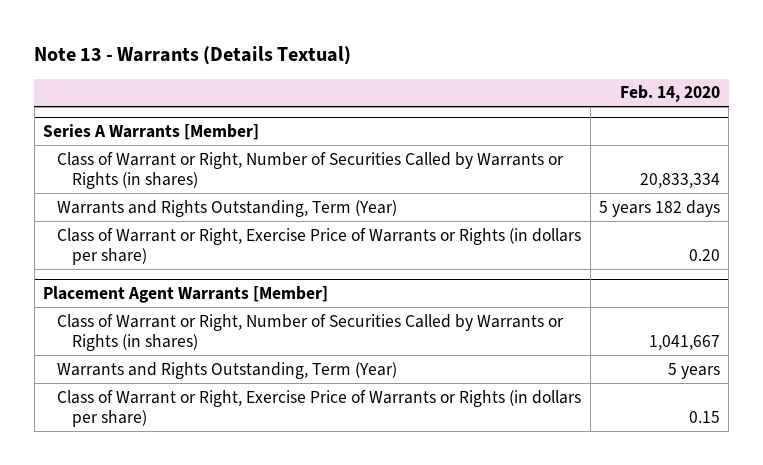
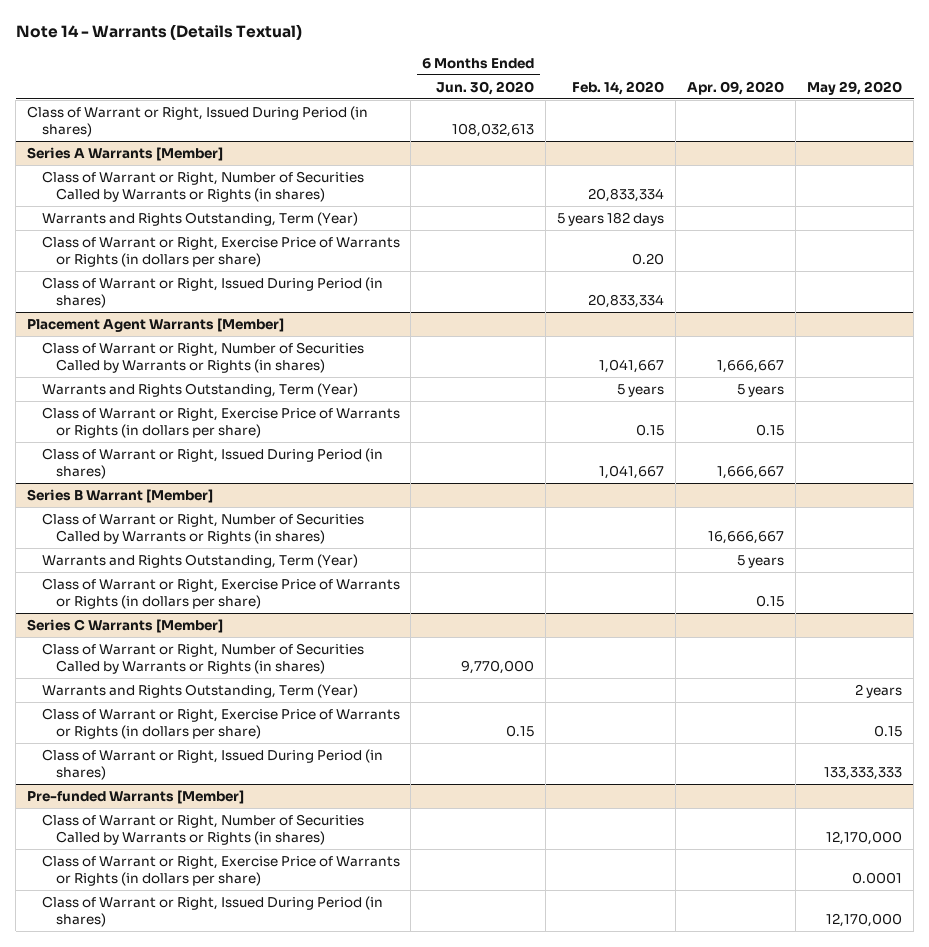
- Note 13 - Warrants (Details Textual)
+ Note 14 - Warrants (Details Textual)
- | Feb. 14, 2020
+ | 6 Months Ended Jun. 30, 2020 | Feb. 14, 2020 | Apr. 09, 2020 | May 29, 2020
+ Class of Warrant or Right, Issued During Period (in shares) | 108,032,613 | | |
@ Series A Warrants [Member]
+ Class of Warrant or Right, Issued During Period (in shares) | | 20,833,334 | |
@ Placement Agent Warrants [Member]
+ Class of Warrant or Right, Issued During Period (in shares) | | 1,041,667 | 1,666,667 |
+ Series B Warrant [Member]
+ Class of Warrant or Right, Number of Securities Called by Warrants or Rights (in shares) | | | 16,666,667 |
+ Warrants and Rights Outstanding, Term (Year) | | | 5 years |
+ Class of Warrant or Right, Exercise Price of Warrants or Rights (in dollars per share) | | | 0.15 |
+ Series C Warrants [Member]
+ Class of Warrant or Right, Number of Securities Called by Warrants or Rights (in shares) | 9,770,000 | | |
+ Warrants and Rights Outstanding, Term (Year) | | | | 2 years
+ Class of Warrant or Right, Exercise Price of Warrants or Rights (in dollars per share) | 0.15 | | | 0.15
+ Class of Warrant or Right, Issued During Period (in shares) | | | | 133,333,333
+ Pre-funded Warrants [Member]
+ Class of Warrant or Right, Number of Securities Called by Warrants or Rights (in shares) | | | | 12,170,000
+ Class of Warrant or Right, Exercise Price of Warrants or Rights (in dollars per share) | | | | 0.0001
+ Class of Warrant or Right, Issued During Period (in shares) | | | | 12,170,000

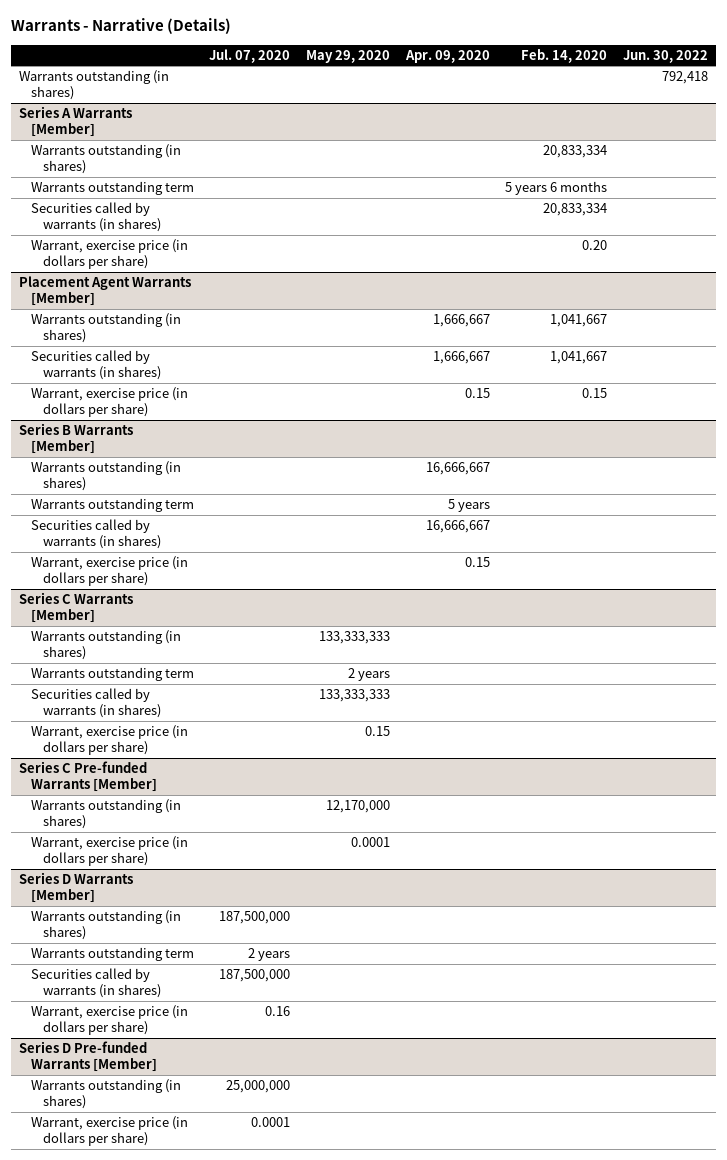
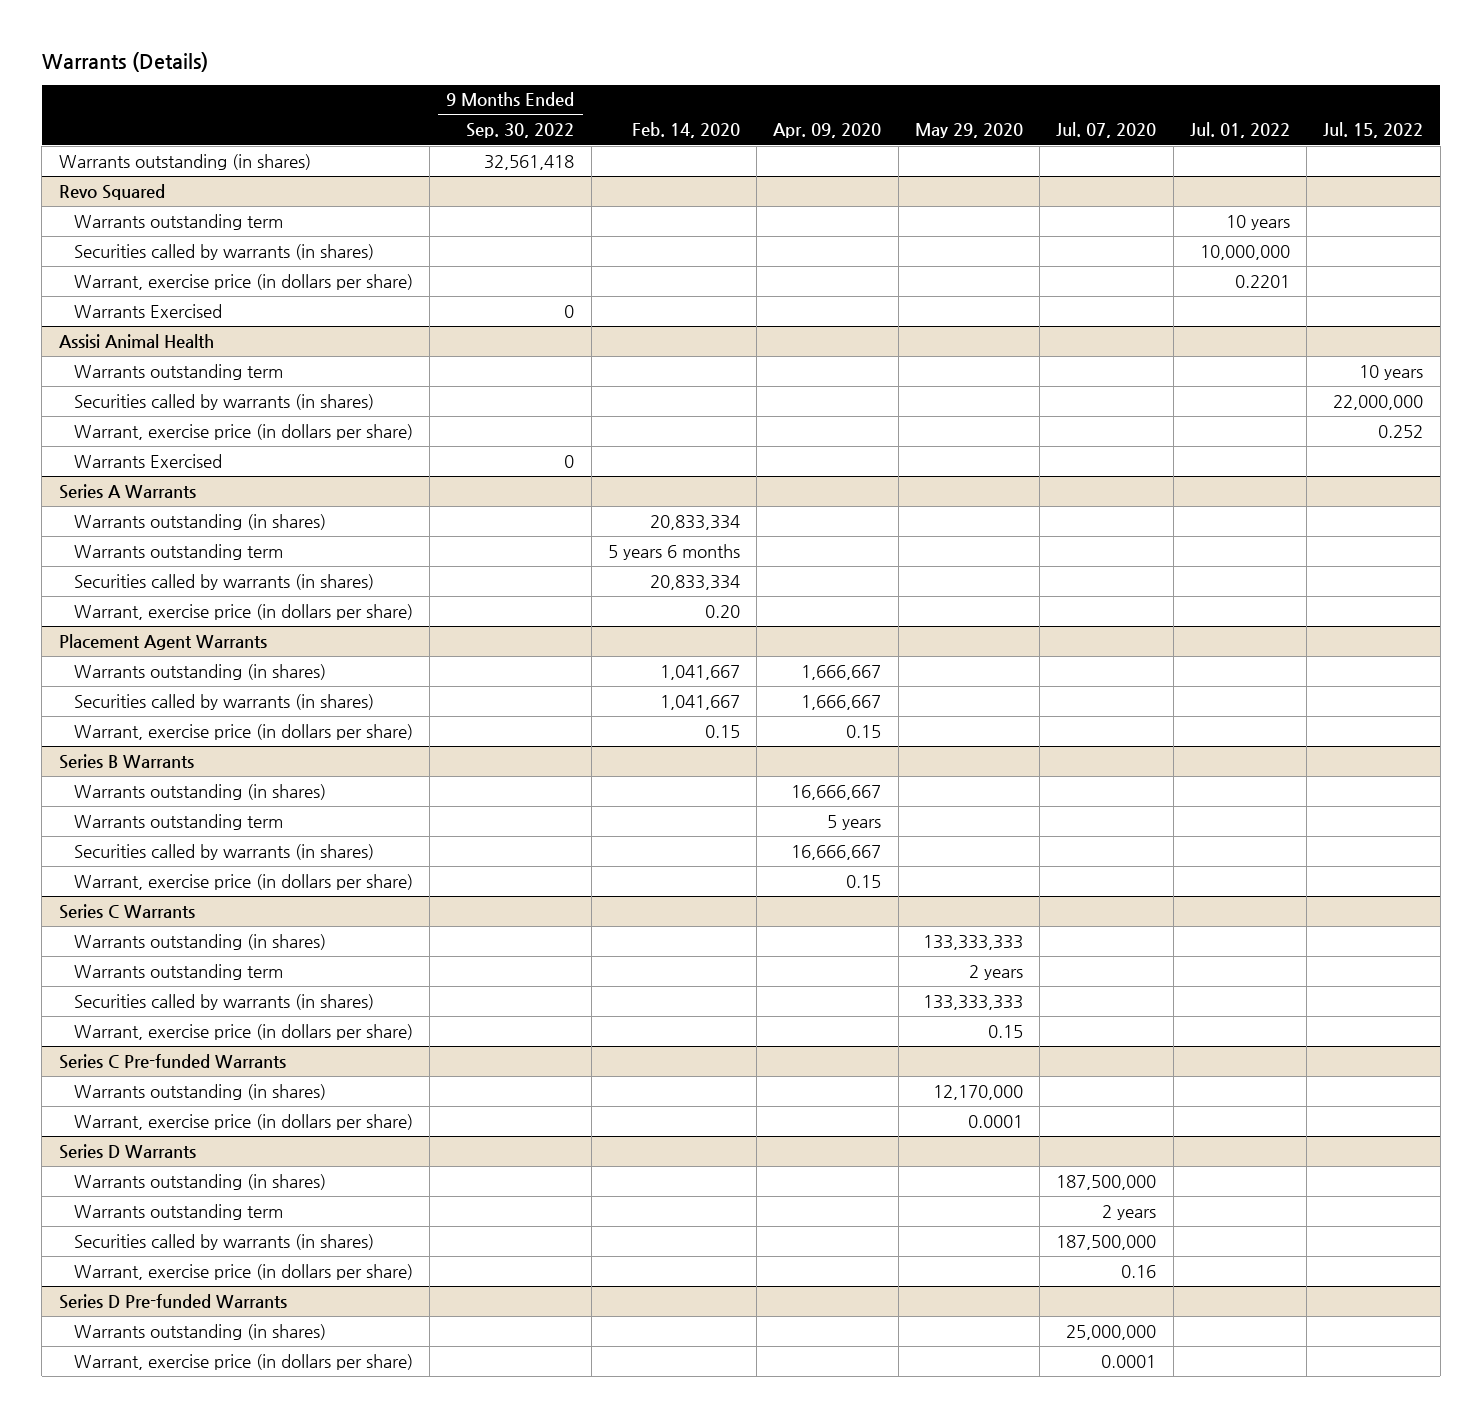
- Warrants - Narrative (Details)
+ Warrants (Details)
- | Jul. 07, 2020 | May 29, 2020 | Apr. 09, 2020 | Feb. 14, 2020 | Jun. 30, 2022
+ | 9 Months Ended Sep. 30, 2022 | Feb. 14, 2020 | Apr. 09, 2020 | May 29, 2020 | Jul. 07, 2020 | Jul. 01, 2022 | Jul. 15, 2022
- Series A Warrants [Member]
+ Revo Squared
+ Warrants outstanding term | | | | | | 10 years |
+ Securities called by warrants (in shares) | | | | | | 10,000,000 |
+ Warrant, exercise price (in dollars per share) | | | | | | 0.2201 |
+ Warrants Exercised | 0 | | | | | |
+ Assisi Animal Health
+ Warrants outstanding term | | | | | | | 10 years
+ Securities called by warrants (in shares) | | | | | | | 22,000,000
+ Warrant, exercise price (in dollars per share) | | | | | | | 0.252
+ Warrants Exercised | 0 | | | | | |
+ Series A Warrants
- Placement Agent Warrants [Member]
+ Placement Agent Warrants
- Series B Warrants [Member]
+ Series B Warrants
- Series C Warrants [Member]
+ Series C Warrants
- Series C Pre-funded Warrants [Member]
+ Series C Pre-funded Warrants
- Series D Warrants [Member]
+ Series D Warrants
- Series D Pre-funded Warrants [Member]
+ Series D Pre-funded Warrants

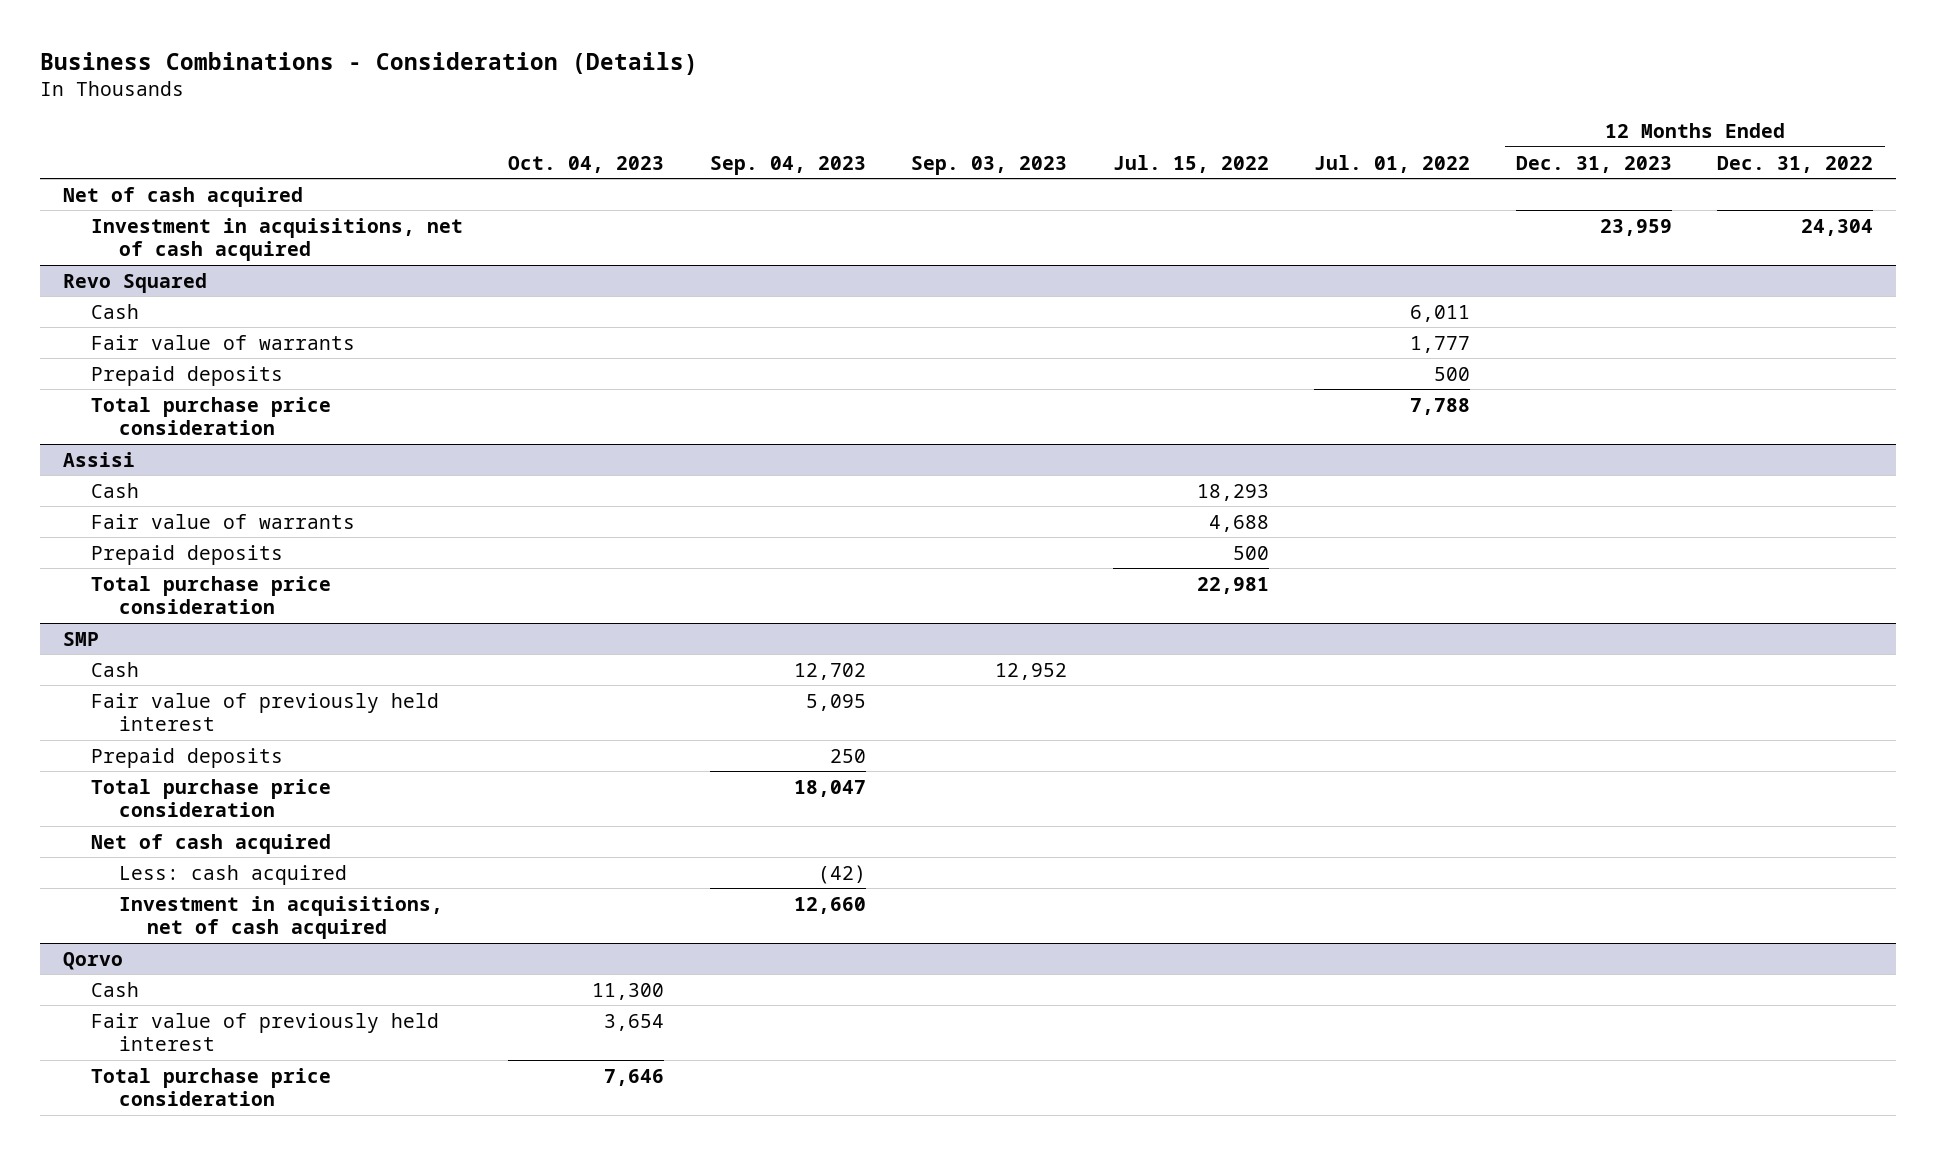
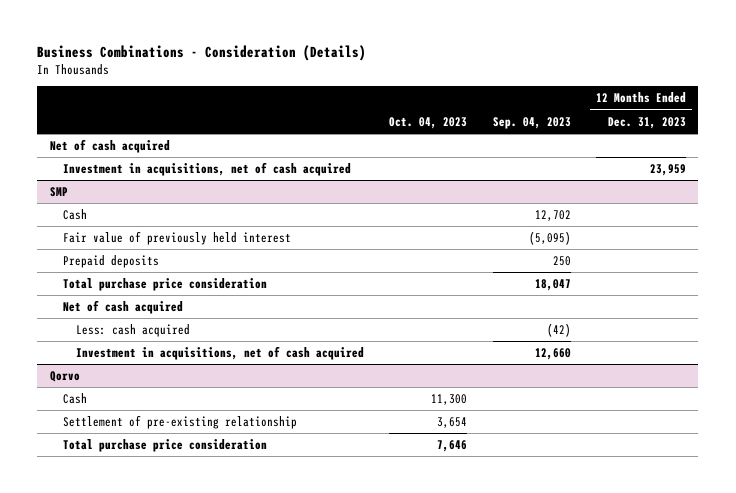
- | Oct. 04, 2023 | Sep. 04, 2023 | Sep. 03, 2023 | Jul. 15, 2022 | Jul. 01, 2022 | 12 Months Ended Dec. 31, 2023 | 12 Months Ended Dec. 31, 2022
+ | Oct. 04, 2023 | Sep. 04, 2023 | 12 Months Ended Dec. 31, 2023
- Revo Squared
- Cash | | | | | 6,011 | |
- Fair value of warrants | | | | | 1,777 | |
- Prepaid deposits | | | | | 500 | |
- Total purchase price consideration | | | | | 7,788 | |
- Assisi
- Cash | | | | 18,293 | | |
- Fair value of warrants | | | | 4,688 | | |
- Prepaid deposits | | | | 500 | | |
- Total purchase price consideration | | | | 22,981 | | |
@ SMP
- Fair value of previously held interest | | 5,095 | | | | |
+ Fair value of previously held interest | | (5,095) |
@ Qorvo
- Fair value of previously held interest | 3,654 | | | | | |
+ Settlement of pre-existing relationship | 3,654 | |

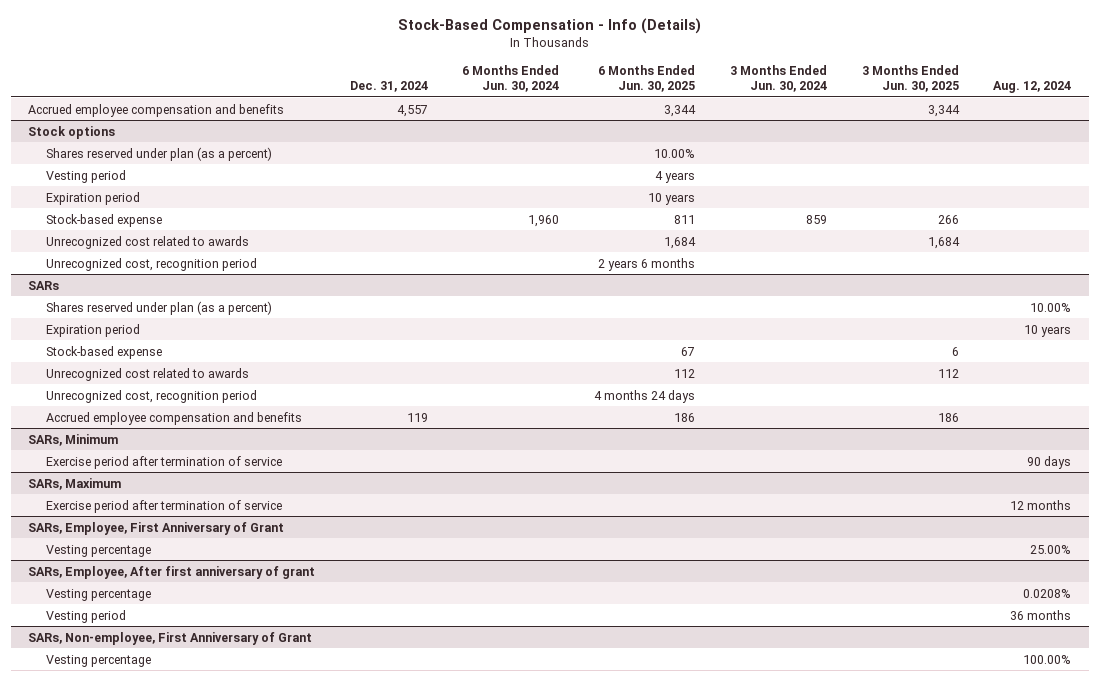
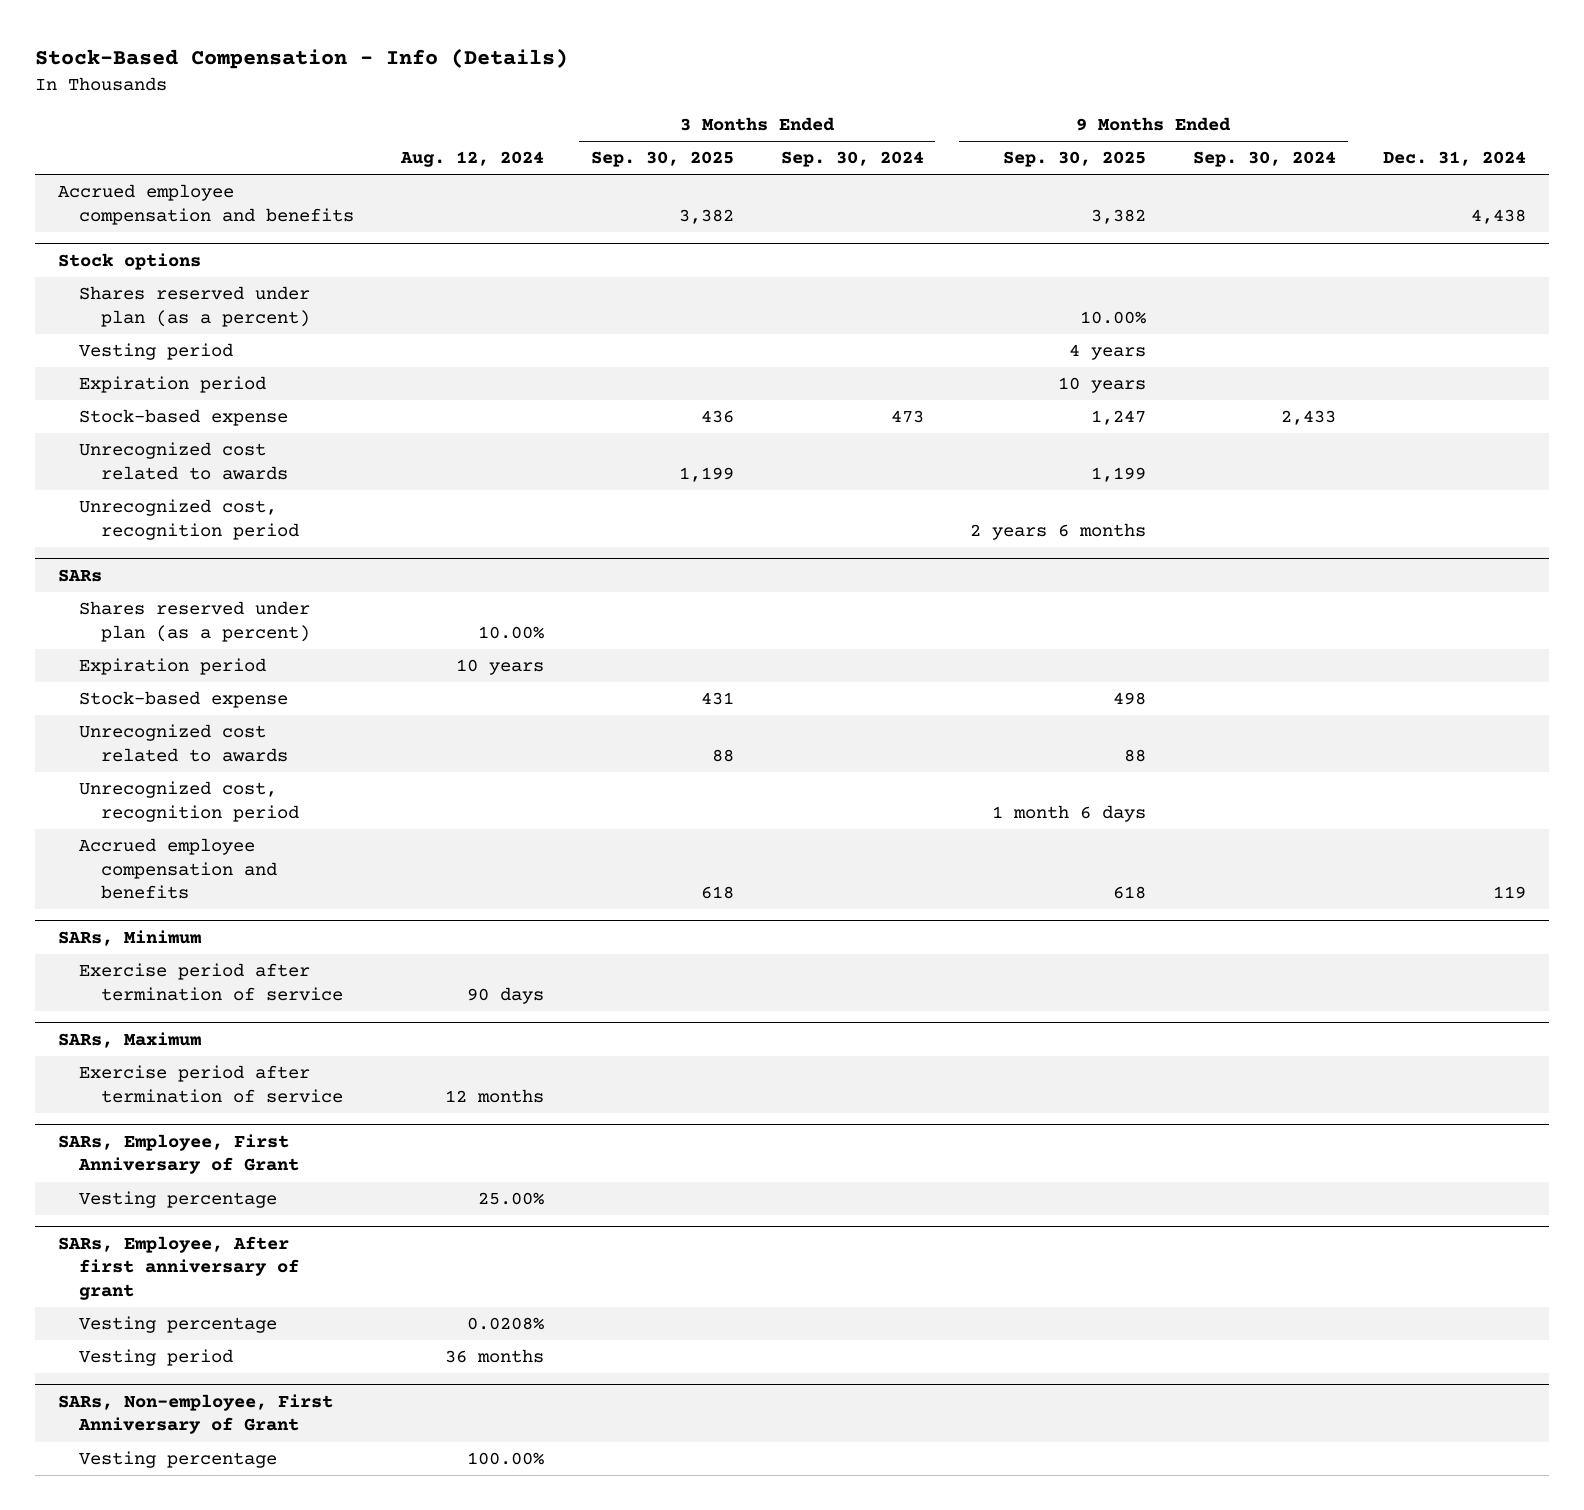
- | Dec. 31, 2024 | 6 Months Ended Jun. 30, 2024 | 6 Months Ended Jun. 30, 2025 | 3 Months Ended Jun. 30, 2024 | 3 Months Ended Jun. 30, 2025 | Aug. 12, 2024
+ | Aug. 12, 2024 | 3 Months Ended Sep. 30, 2025 | 3 Months Ended Sep. 30, 2024 | 9 Months Ended Sep. 30, 2025 | 9 Months Ended Sep. 30, 2024 | Dec. 31, 2024
- Accrued employee compensation and benefits | 4,557 | | 3,344 | | 3,344 |
+ Accrued employee compensation and benefits | | 3,382 | | 3,382 | | 4,438

